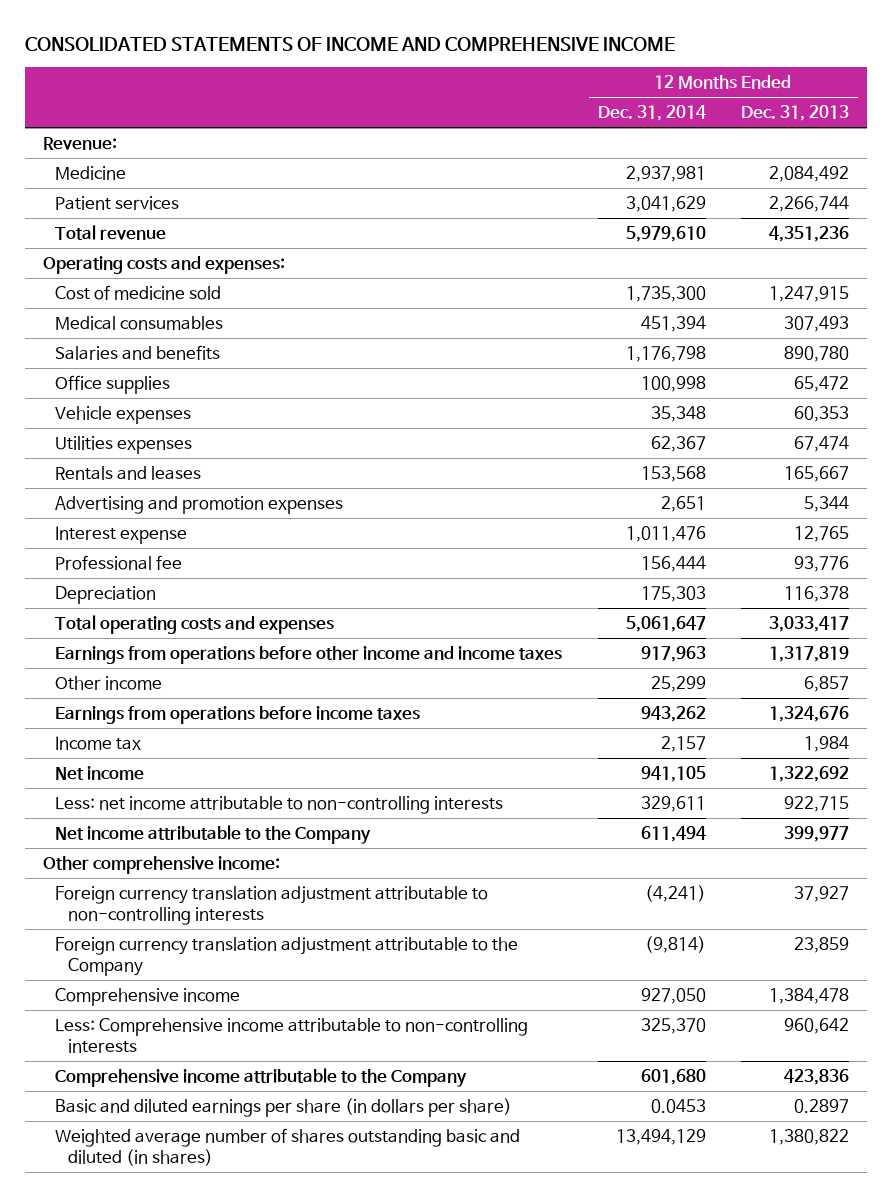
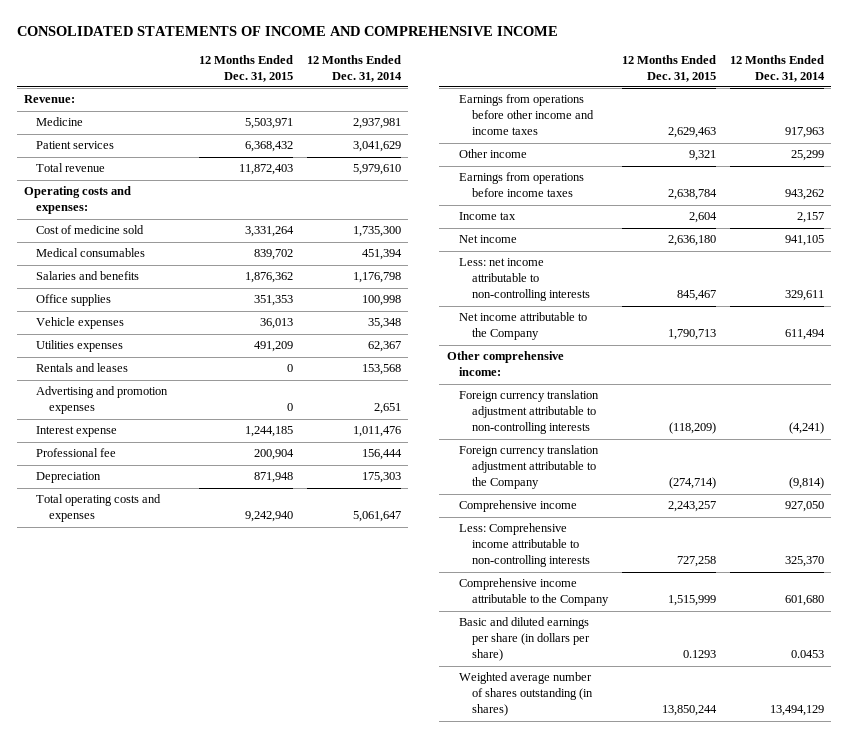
- | 12 Months Ended Dec. 31, 2014 | 12 Months Ended Dec. 31, 2013
+ | 12 Months Ended Dec. 31, 2015 | 12 Months Ended Dec. 31, 2014
- Weighted average number of shares outstanding basic and diluted (in shares) | 13,494,129 | 1,380,822
+ Weighted average number of shares outstanding (in shares) | 13,850,244 | 13,494,129

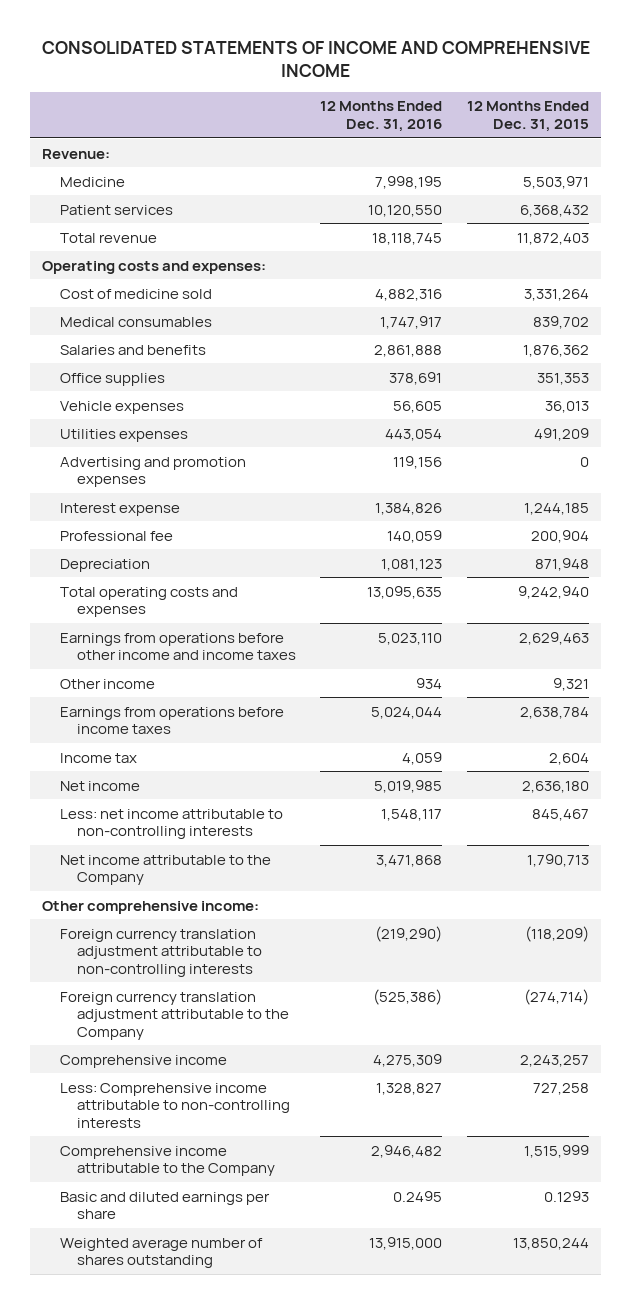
- | 12 Months Ended Dec. 31, 2015 | 12 Months Ended Dec. 31, 2014
+ | 12 Months Ended Dec. 31, 2016 | 12 Months Ended Dec. 31, 2015
- Rentals and leases | 0 | 153,568
- Basic and diluted earnings per share (in dollars per share) | 0.1293 | 0.0453
- Weighted average number of shares outstanding (in shares) | 13,850,244 | 13,494,129
+ Basic and diluted earnings per share | 0.2495 | 0.1293
+ Weighted average number of shares outstanding | 13,915,000 | 13,850,244

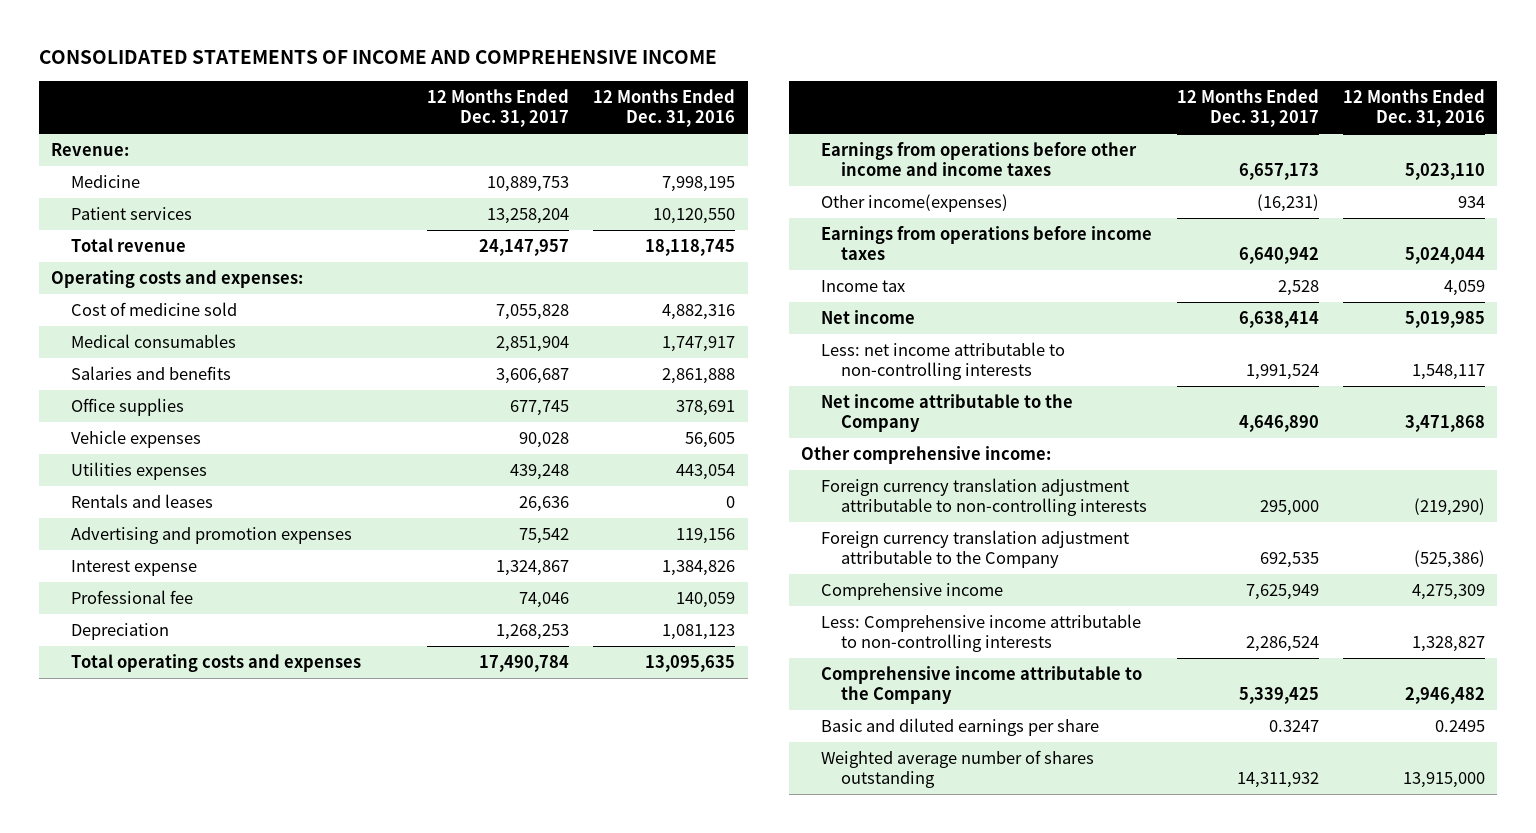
- | 12 Months Ended Dec. 31, 2016 | 12 Months Ended Dec. 31, 2015
+ | 12 Months Ended Dec. 31, 2017 | 12 Months Ended Dec. 31, 2016
+ Rentals and leases | 26,636 | 0
- Other income | 934 | 9,321
+ Other income(expenses) | (16,231) | 934

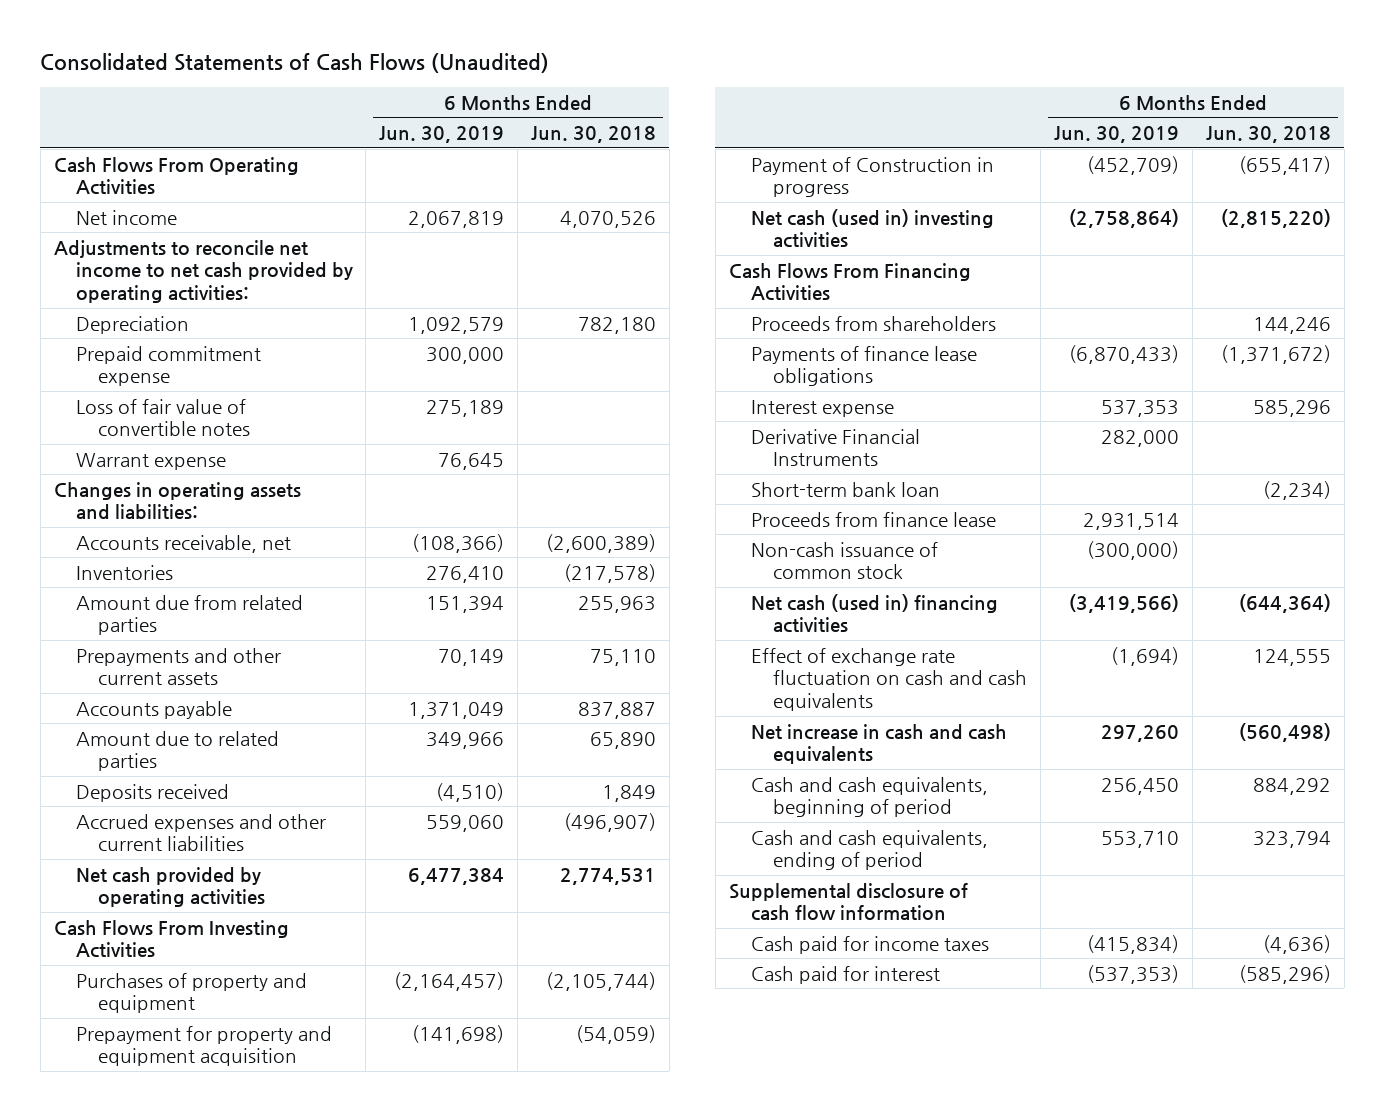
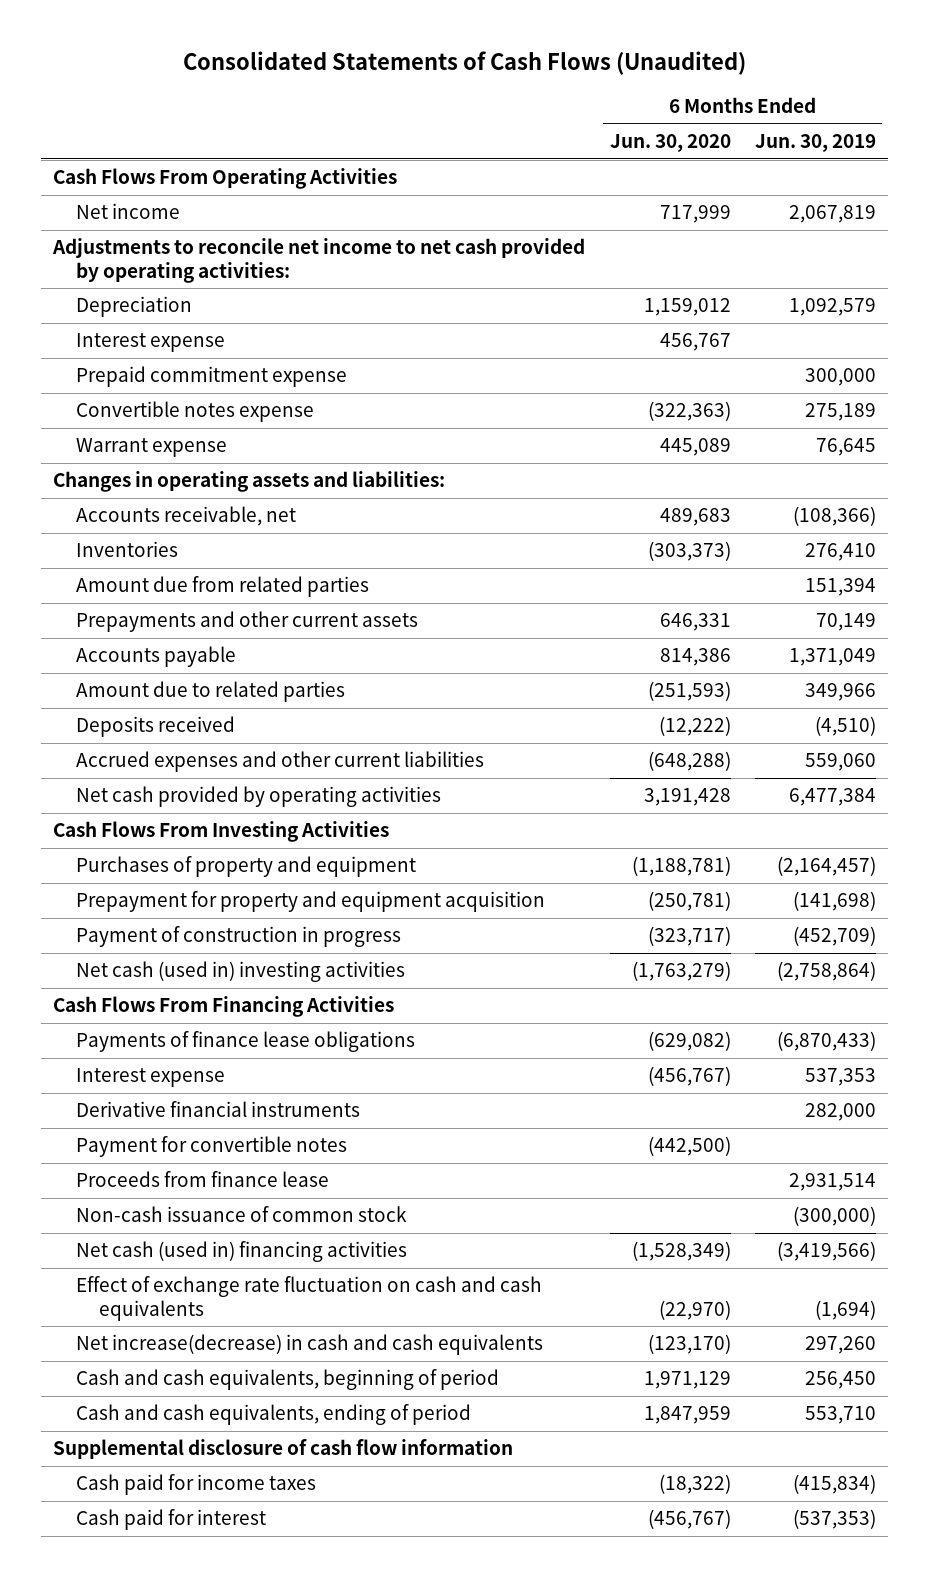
- | 6 Months Ended Jun. 30, 2019 | 6 Months Ended Jun. 30, 2018
+ | 6 Months Ended Jun. 30, 2020 | 6 Months Ended Jun. 30, 2019
+ Interest expense | 456,767 |
- Loss of fair value of convertible notes | 275,189 |
+ Convertible notes expense | (322,363) | 275,189
- Payment of Construction in progress | (452,709) | (655,417)
+ Payment of construction in progress | (323,717) | (452,709)
- Proceeds from shareholders | | 144,246
- Derivative Financial Instruments | 282,000 |
- Short-term bank loan | | (2,234)
+ Derivative financial instruments | | 282,000
+ Payment for convertible notes | (442,500) |
- Net increase in cash and cash equivalents | 297,260 | (560,498)
+ Net increase(decrease) in cash and cash equivalents | (123,170) | 297,260

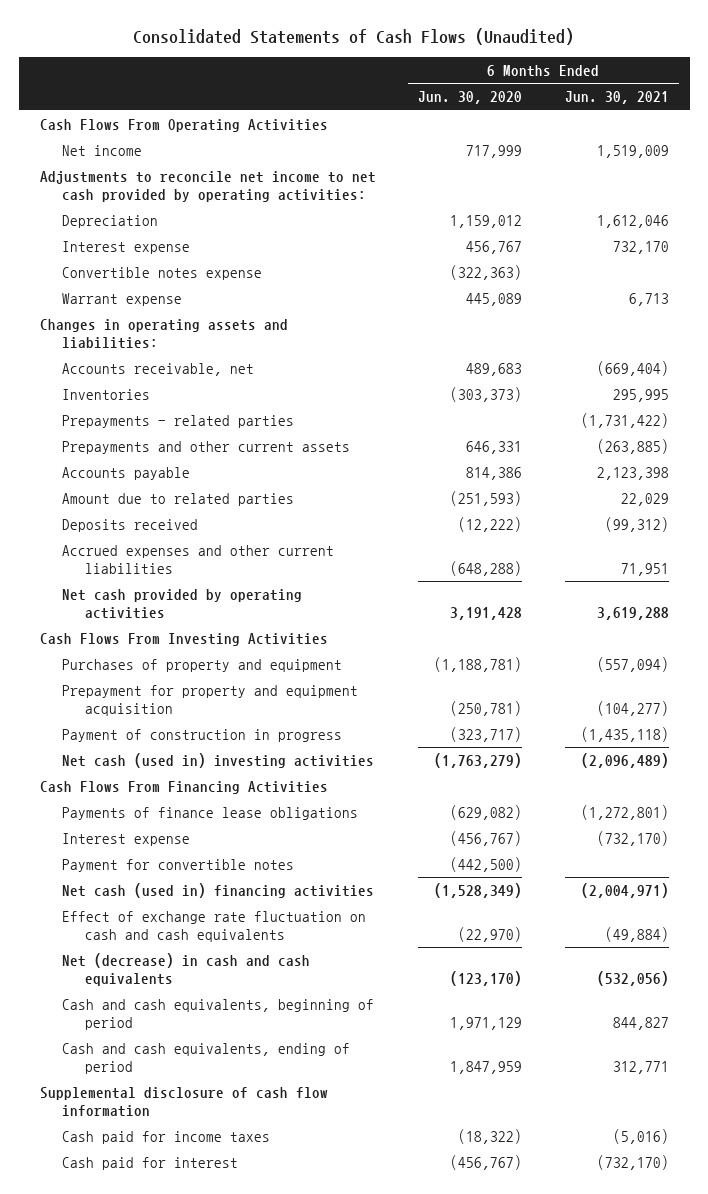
- | 6 Months Ended Jun. 30, 2020 | 6 Months Ended Jun. 30, 2019
+ | 6 Months Ended Jun. 30, 2020 | 6 Months Ended Jun. 30, 2021
- Prepaid commitment expense | | 300,000
- Amount due from related parties | | 151,394
+ Prepayments - related parties | | (1,731,422)
- Derivative financial instruments | | 282,000
- Proceeds from finance lease | | 2,931,514
- Non-cash issuance of common stock | | (300,000)
- Net increase(decrease) in cash and cash equivalents | (123,170) | 297,260
+ Net (decrease) in cash and cash equivalents | (123,170) | (532,056)

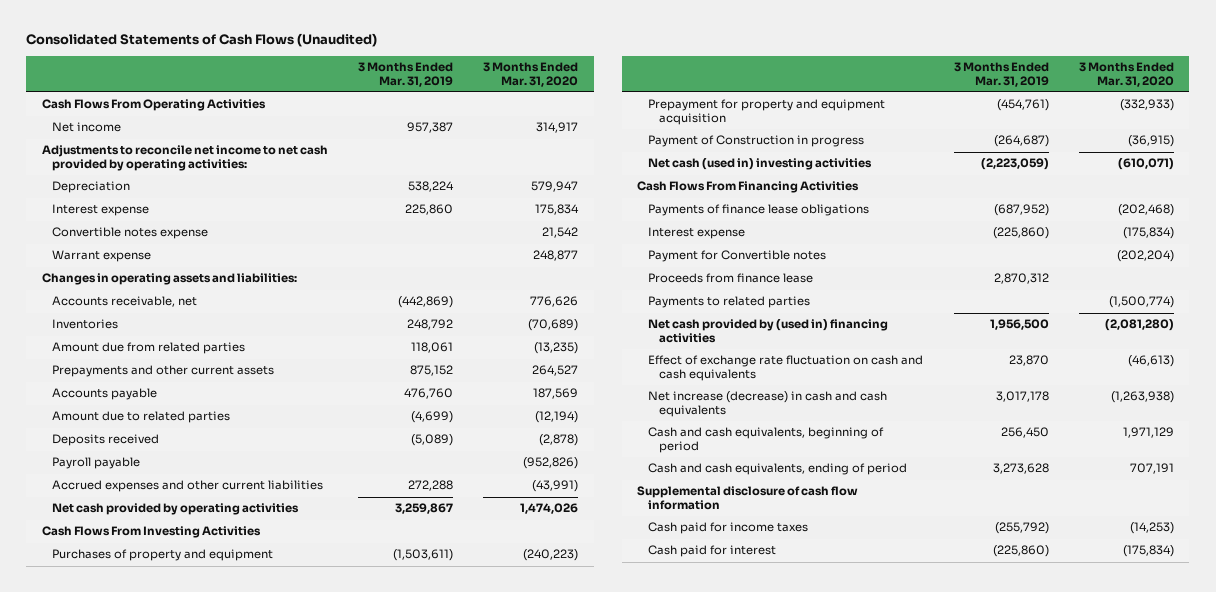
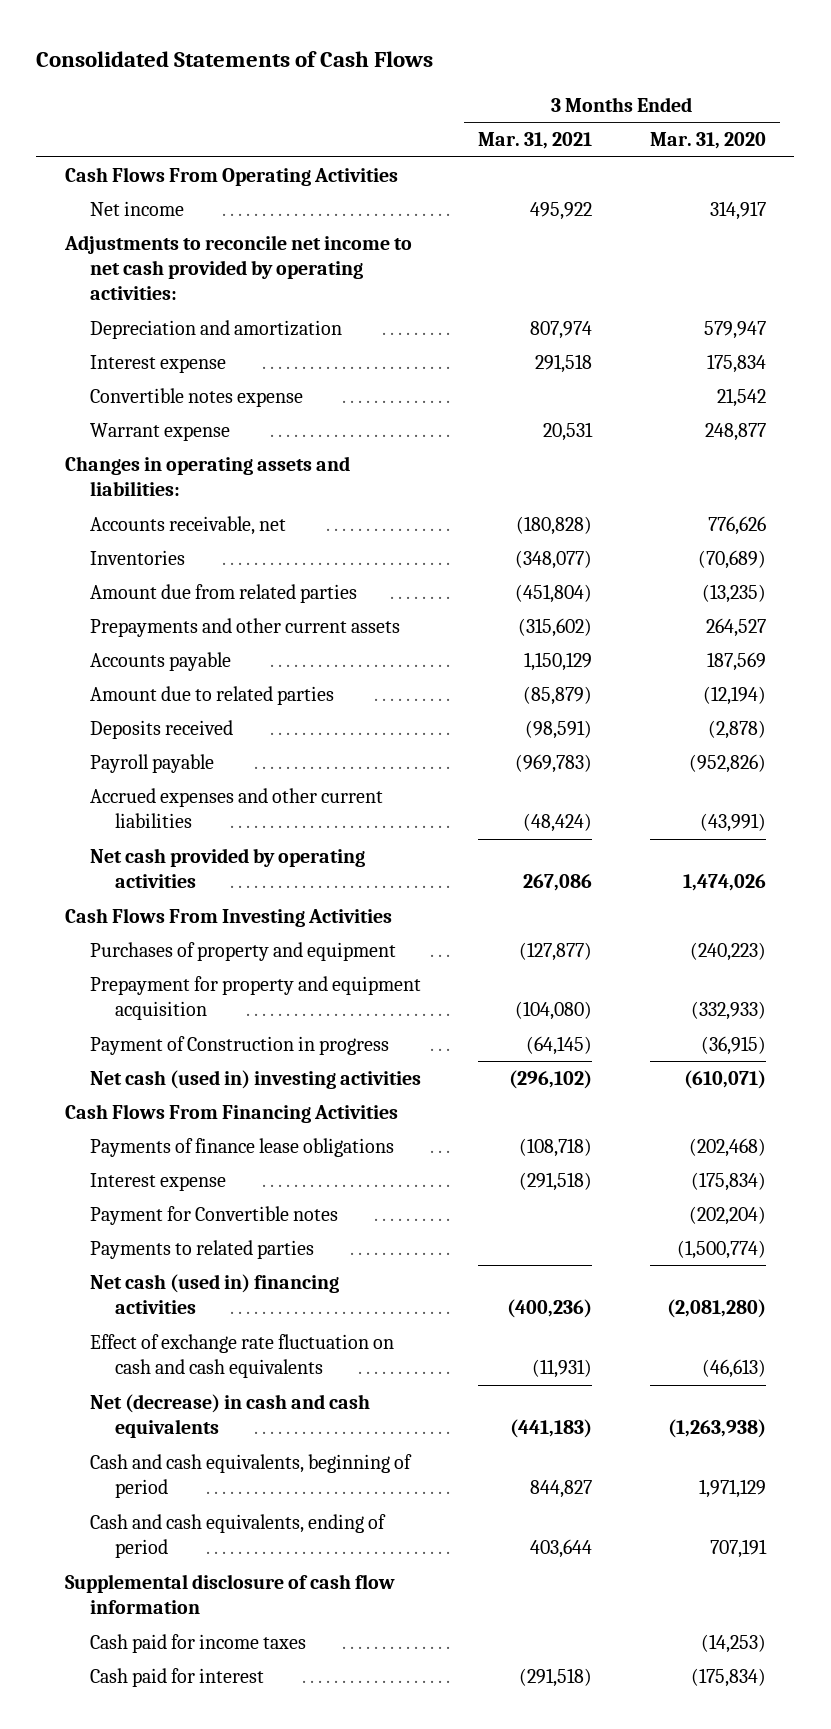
- Consolidated Statements of Cash Flows (Unaudited)
+ Consolidated Statements of Cash Flows
- | 3 Months Ended Mar. 31, 2019 | 3 Months Ended Mar. 31, 2020
+ | 3 Months Ended Mar. 31, 2021 | 3 Months Ended Mar. 31, 2020
- Depreciation | 538,224 | 579,947
+ Depreciation and amortization | 807,974 | 579,947
- Proceeds from finance lease | 2,870,312 |
- Net cash provided by (used in) financing activities | 1,956,500 | (2,081,280)
+ Net cash (used in) financing activities | (400,236) | (2,081,280)
- Net increase (decrease) in cash and cash equivalents | 3,017,178 | (1,263,938)
+ Net (decrease) in cash and cash equivalents | (441,183) | (1,263,938)

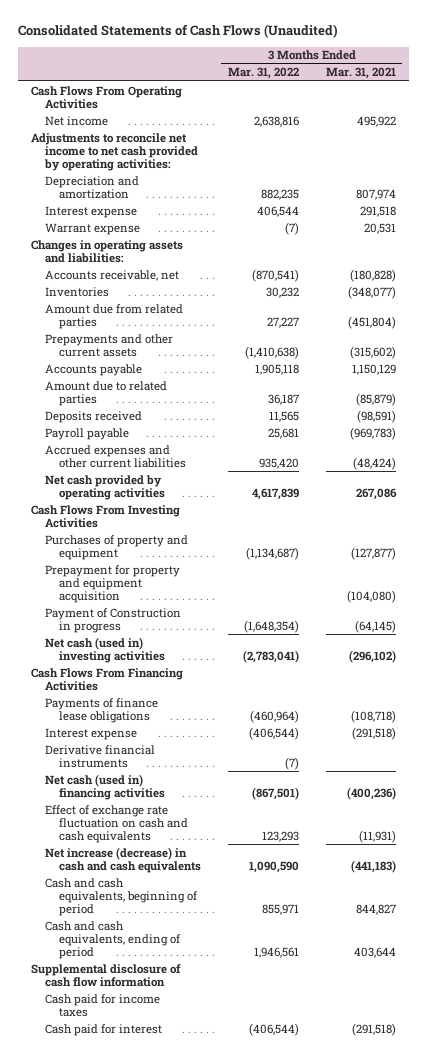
- Consolidated Statements of Cash Flows
+ Consolidated Statements of Cash Flows (Unaudited)
- | 3 Months Ended Mar. 31, 2021 | 3 Months Ended Mar. 31, 2020
+ | 3 Months Ended Mar. 31, 2022 | 3 Months Ended Mar. 31, 2021
- Convertible notes expense | | 21,542
- Payment for Convertible notes | | (202,204)
- Payments to related parties | | (1,500,774)
+ Derivative financial instruments | (7) |
- Net (decrease) in cash and cash equivalents | (441,183) | (1,263,938)
+ Net increase (decrease) in cash and cash equivalents | 1,090,590 | (441,183)

